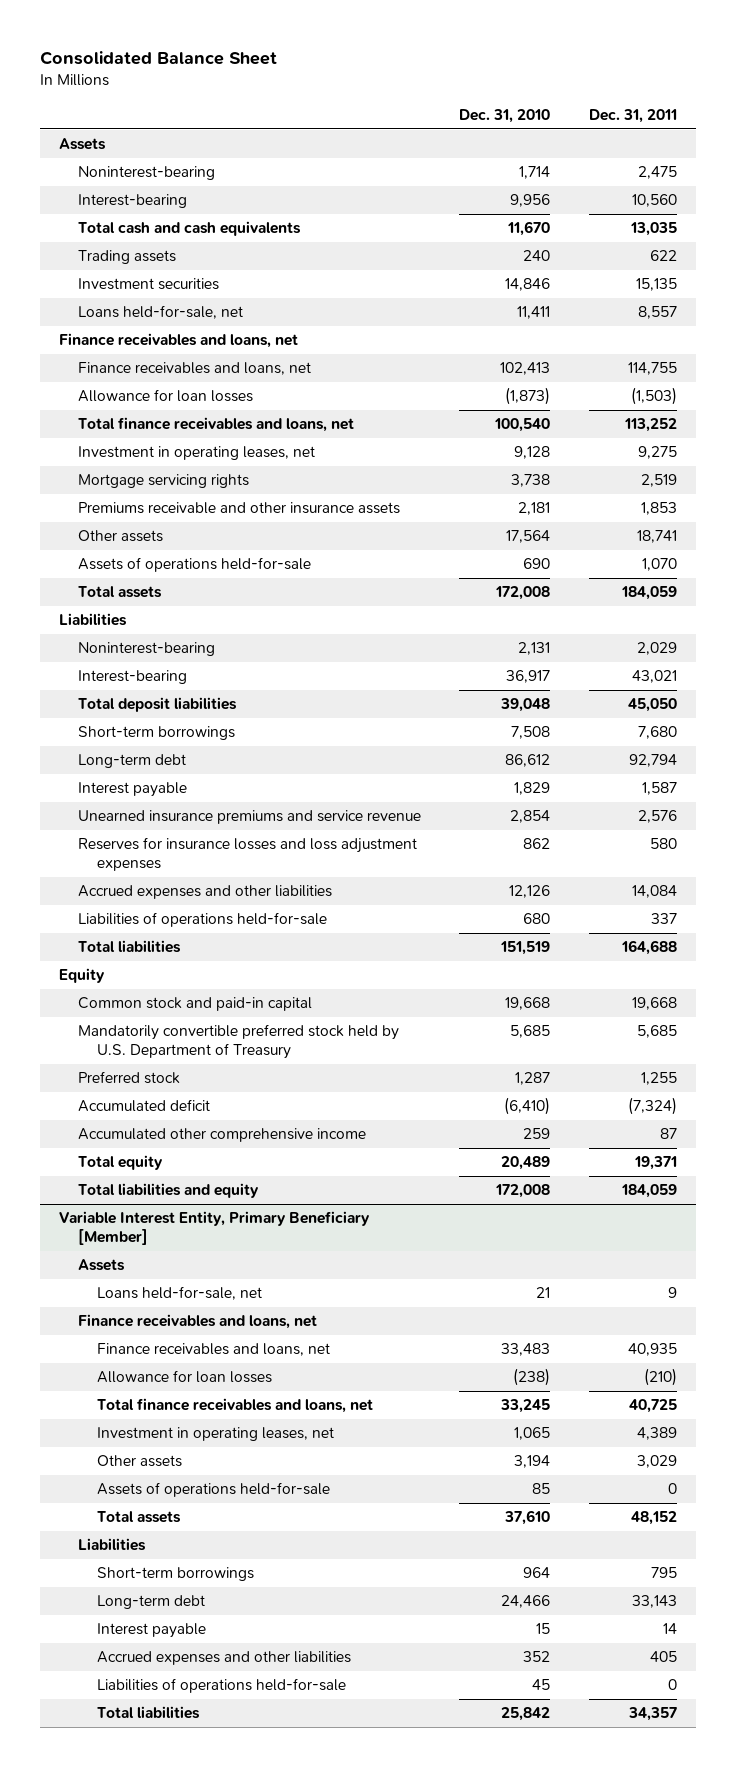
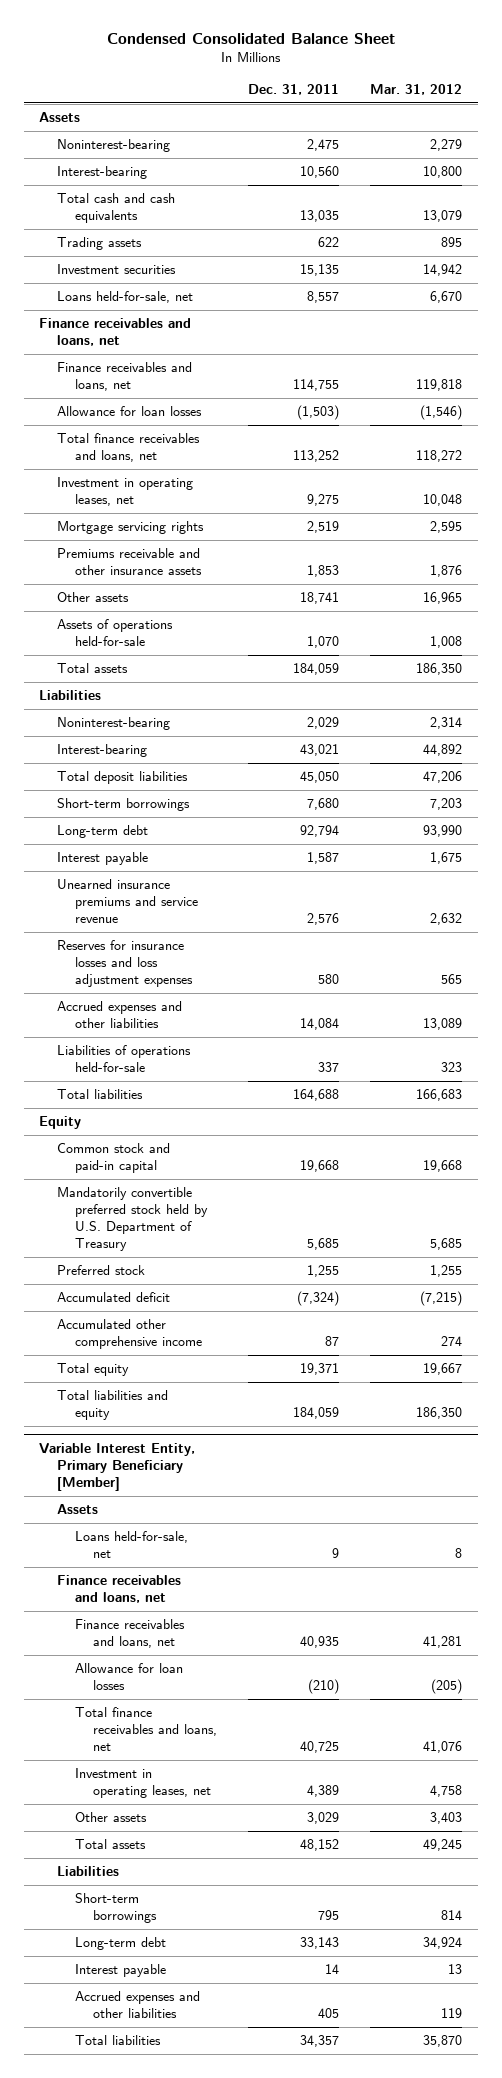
- Consolidated Balance Sheet
+ Condensed Consolidated Balance Sheet
- | Dec. 31, 2010 | Dec. 31, 2011
+ | Dec. 31, 2011 | Mar. 31, 2012
@ Variable Interest Entity, Primary Beneficiary [Member]
- Assets of operations held-for-sale | 85 | 0
- Liabilities of operations held-for-sale | 45 | 0

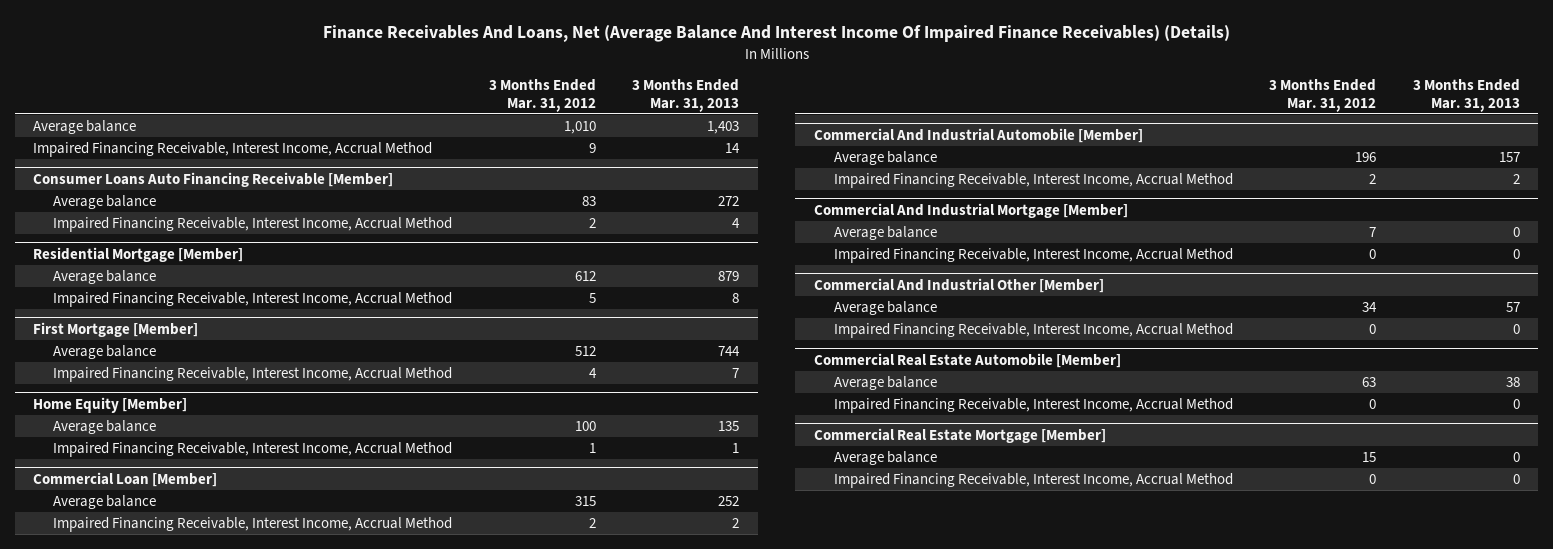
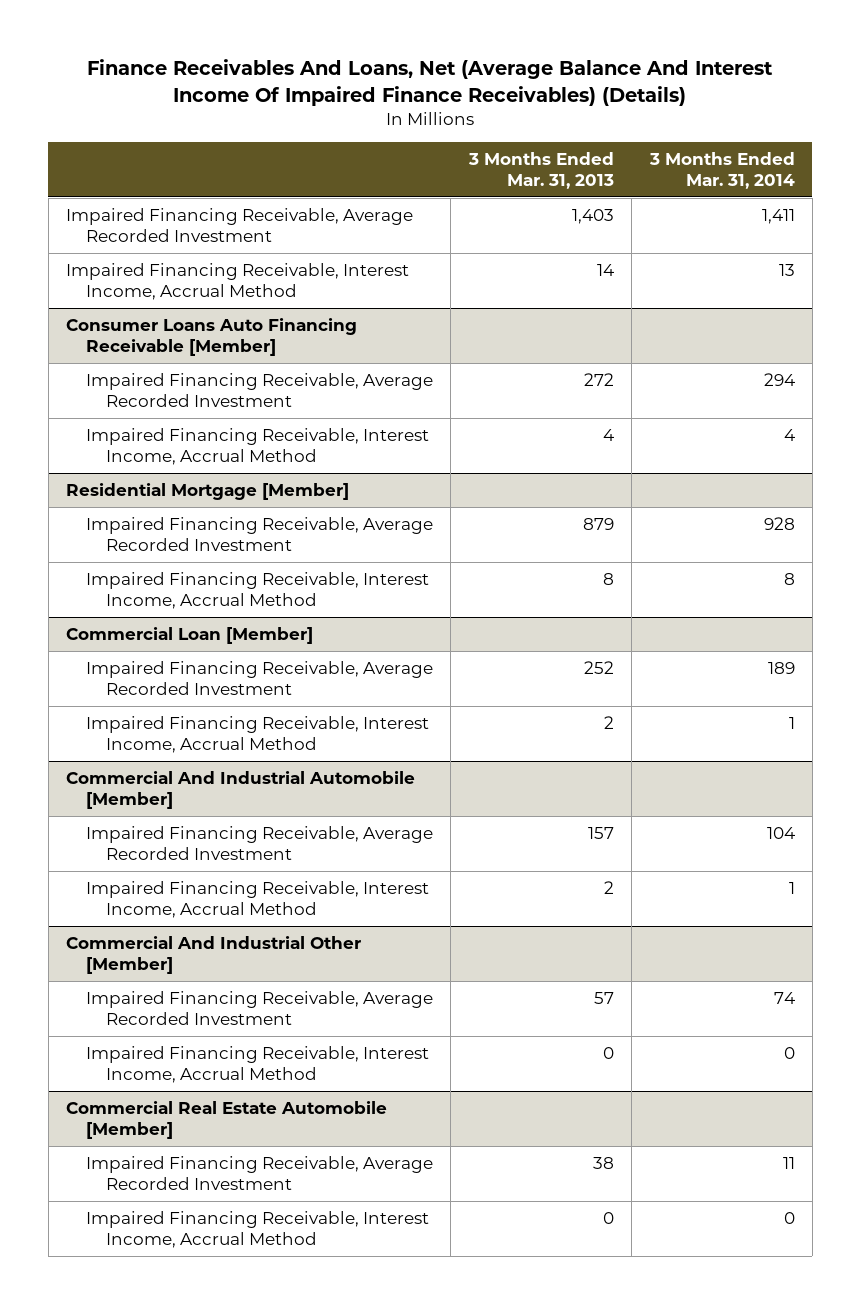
- | 3 Months Ended Mar. 31, 2012 | 3 Months Ended Mar. 31, 2013
+ | 3 Months Ended Mar. 31, 2013 | 3 Months Ended Mar. 31, 2014
- Average balance | 1,010 | 1,403
+ Impaired Financing Receivable, Average Recorded Investment | 1,403 | 1,411
@ Consumer Loans Auto Financing Receivable [Member]
- Average balance | 83 | 272
+ Impaired Financing Receivable, Average Recorded Investment | 272 | 294
@ Residential Mortgage [Member]
- Average balance | 612 | 879
+ Impaired Financing Receivable, Average Recorded Investment | 879 | 928
- First Mortgage [Member]
- Average balance | 512 | 744
- Impaired Financing Receivable, Interest Income, Accrual Method | 4 | 7
- Home Equity [Member]
- Average balance | 100 | 135
- Impaired Financing Receivable, Interest Income, Accrual Method | 1 | 1
@ Commercial Loan [Member]
- Average balance | 315 | 252
+ Impaired Financing Receivable, Average Recorded Investment | 252 | 189
@ Commercial And Industrial Automobile [Member]
- Average balance | 196 | 157
+ Impaired Financing Receivable, Average Recorded Investment | 157 | 104
- Commercial And Industrial Mortgage [Member]
- Average balance | 7 | 0
- Impaired Financing Receivable, Interest Income, Accrual Method | 0 | 0
@ Commercial And Industrial Other [Member]
- Average balance | 34 | 57
+ Impaired Financing Receivable, Average Recorded Investment | 57 | 74
@ Commercial Real Estate Automobile [Member]
- Average balance | 63 | 38
- Impaired Financing Receivable, Interest Income, Accrual Method | 0 | 0
- Commercial Real Estate Mortgage [Member]
- Average balance | 15 | 0
@ Commercial Real Estate Automobile [Member]
+ Impaired Financing Receivable, Average Recorded Investment | 38 | 11

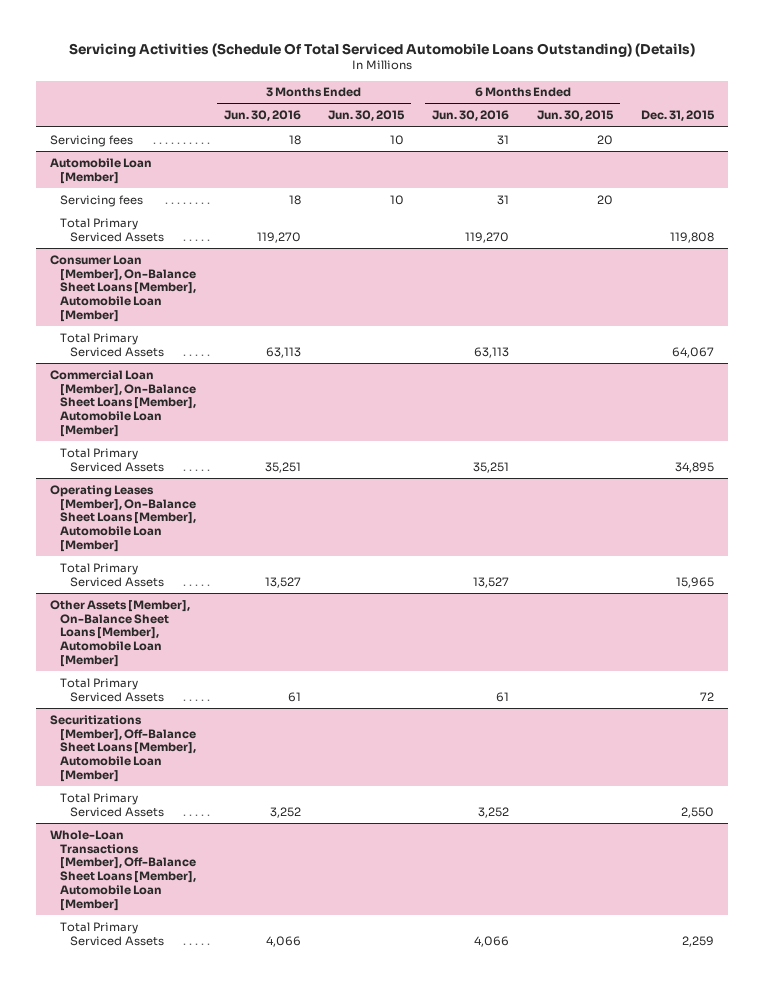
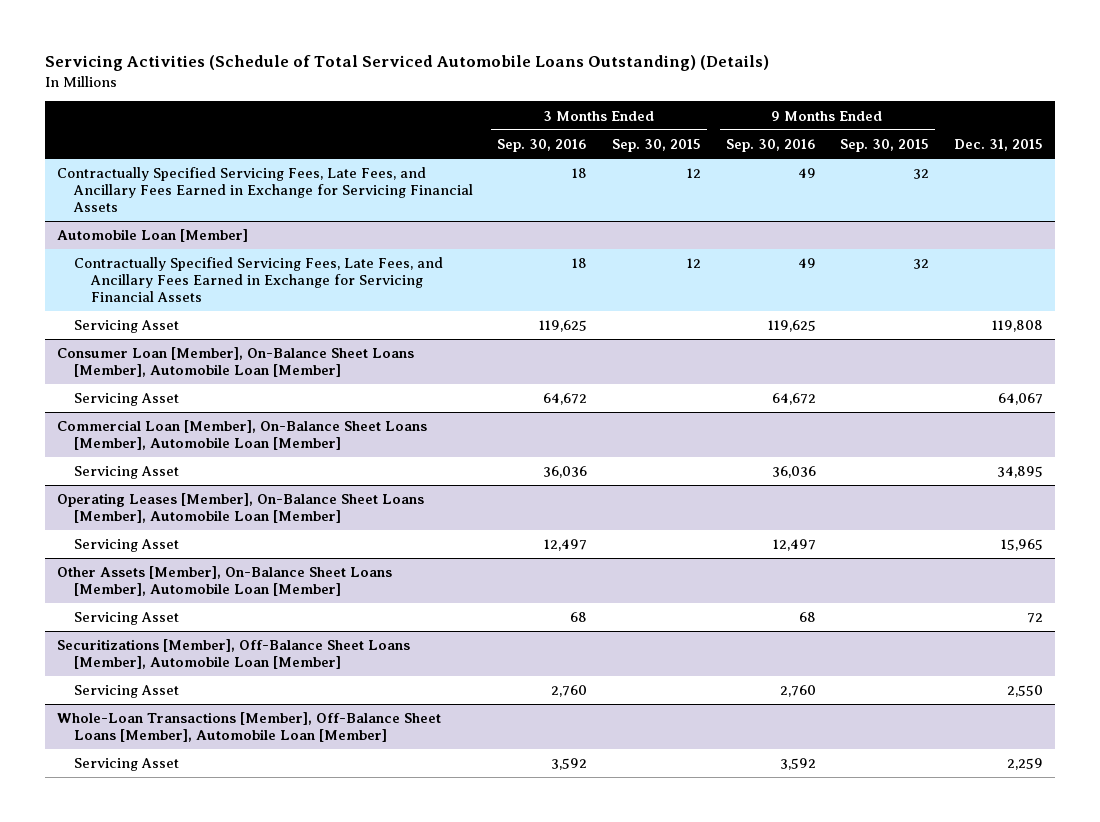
- Servicing Activities (Schedule Of Total Serviced Automobile Loans Outstanding) (Details)
+ Servicing Activities (Schedule of Total Serviced Automobile Loans Outstanding) (Details)
- | 3 Months Ended Jun. 30, 2016 | 3 Months Ended Jun. 30, 2015 | 6 Months Ended Jun. 30, 2016 | 6 Months Ended Jun. 30, 2015 | Dec. 31, 2015
+ | 3 Months Ended Sep. 30, 2016 | 3 Months Ended Sep. 30, 2015 | 9 Months Ended Sep. 30, 2016 | 9 Months Ended Sep. 30, 2015 | Dec. 31, 2015
- Servicing fees | 18 | 10 | 31 | 20 |
+ Contractually Specified Servicing Fees, Late Fees, and Ancillary Fees Earned in Exchange for Servicing Financial Assets | 18 | 12 | 49 | 32 |
@ Automobile Loan [Member]
- Servicing fees | 18 | 10 | 31 | 20 |
- Total Primary Serviced Assets | 119,270 | | 119,270 | | 119,808
+ Contractually Specified Servicing Fees, Late Fees, and Ancillary Fees Earned in Exchange for Servicing Financial Assets | 18 | 12 | 49 | 32 |
+ Servicing Asset | 119,625 | | 119,625 | | 119,808
@ Consumer Loan [Member], On-Balance Sheet Loans [Member], Automobile Loan [Member]
- Total Primary Serviced Assets | 63,113 | | 63,113 | | 64,067
+ Servicing Asset | 64,672 | | 64,672 | | 64,067
@ Commercial Loan [Member], On-Balance Sheet Loans [Member], Automobile Loan [Member]
- Total Primary Serviced Assets | 35,251 | | 35,251 | | 34,895
+ Servicing Asset | 36,036 | | 36,036 | | 34,895
@ Operating Leases [Member], On-Balance Sheet Loans [Member], Automobile Loan [Member]
- Total Primary Serviced Assets | 13,527 | | 13,527 | | 15,965
+ Servicing Asset | 12,497 | | 12,497 | | 15,965
@ Other Assets [Member], On-Balance Sheet Loans [Member], Automobile Loan [Member]
- Total Primary Serviced Assets | 61 | | 61 | | 72
+ Servicing Asset | 68 | | 68 | | 72
@ Securitizations [Member], Off-Balance Sheet Loans [Member], Automobile Loan [Member]
- Total Primary Serviced Assets | 3,252 | | 3,252 | | 2,550
+ Servicing Asset | 2,760 | | 2,760 | | 2,550
@ Whole-Loan Transactions [Member], Off-Balance Sheet Loans [Member], Automobile Loan [Member]
- Total Primary Serviced Assets | 4,066 | | 4,066 | | 2,259
+ Servicing Asset | 3,592 | | 3,592 | | 2,259

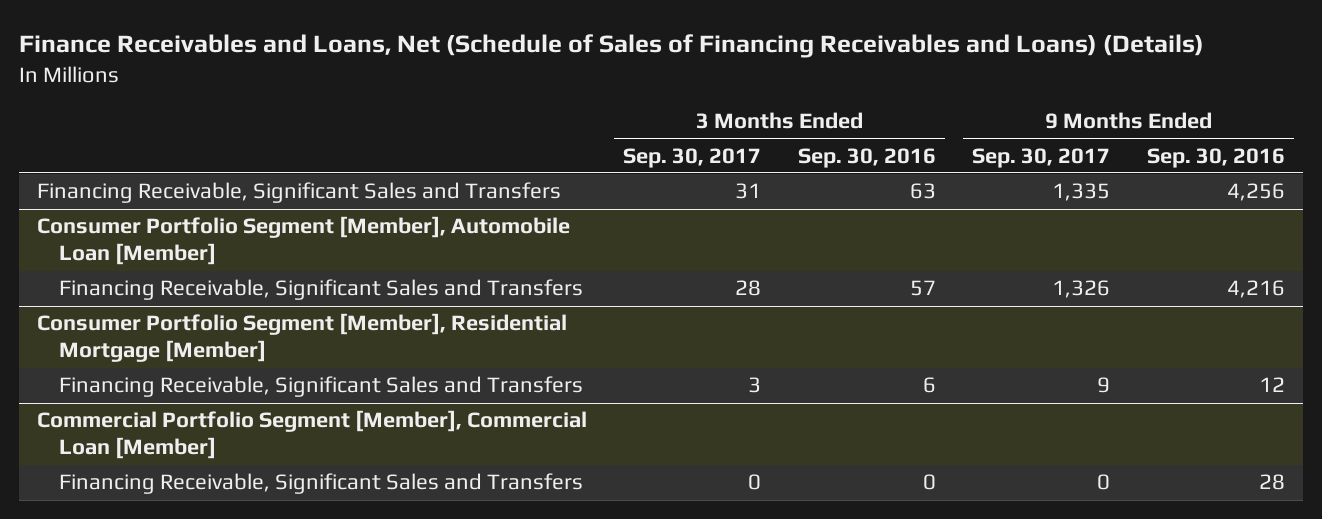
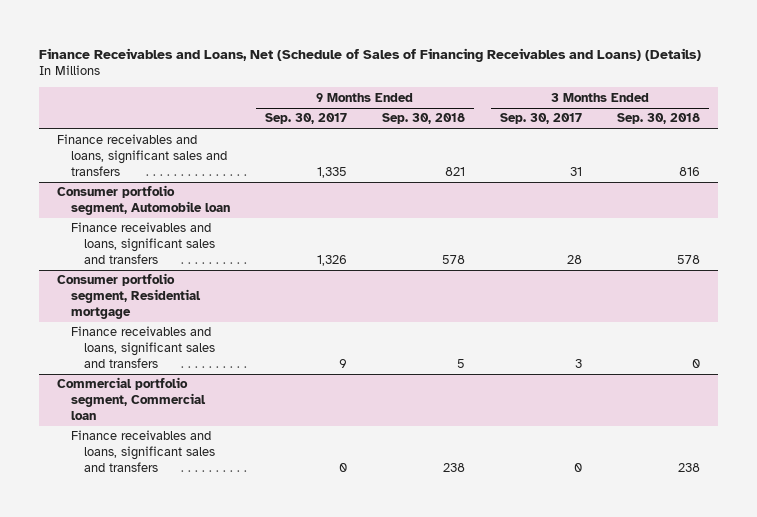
- | 3 Months Ended Sep. 30, 2017 | 3 Months Ended Sep. 30, 2016 | 9 Months Ended Sep. 30, 2017 | 9 Months Ended Sep. 30, 2016
+ | 9 Months Ended Sep. 30, 2017 | 9 Months Ended Sep. 30, 2018 | 3 Months Ended Sep. 30, 2017 | 3 Months Ended Sep. 30, 2018
- Financing Receivable, Significant Sales and Transfers | 31 | 63 | 1,335 | 4,256
- Consumer Portfolio Segment [Member], Automobile Loan [Member]
- Financing Receivable, Significant Sales and Transfers | 28 | 57 | 1,326 | 4,216
- Consumer Portfolio Segment [Member], Residential Mortgage [Member]
- Financing Receivable, Significant Sales and Transfers | 3 | 6 | 9 | 12
- Commercial Portfolio Segment [Member], Commercial Loan [Member]
- Financing Receivable, Significant Sales and Transfers | 0 | 0 | 0 | 28
+ Finance receivables and loans, significant sales and transfers | 1,335 | 821 | 31 | 816
+ Consumer portfolio segment, Automobile loan
+ Finance receivables and loans, significant sales and transfers | 1,326 | 578 | 28 | 578
+ Consumer portfolio segment, Residential mortgage
+ Finance receivables and loans, significant sales and transfers | 9 | 5 | 3 | 0
+ Commercial portfolio segment, Commercial loan
+ Finance receivables and loans, significant sales and transfers | 0 | 238 | 0 | 238

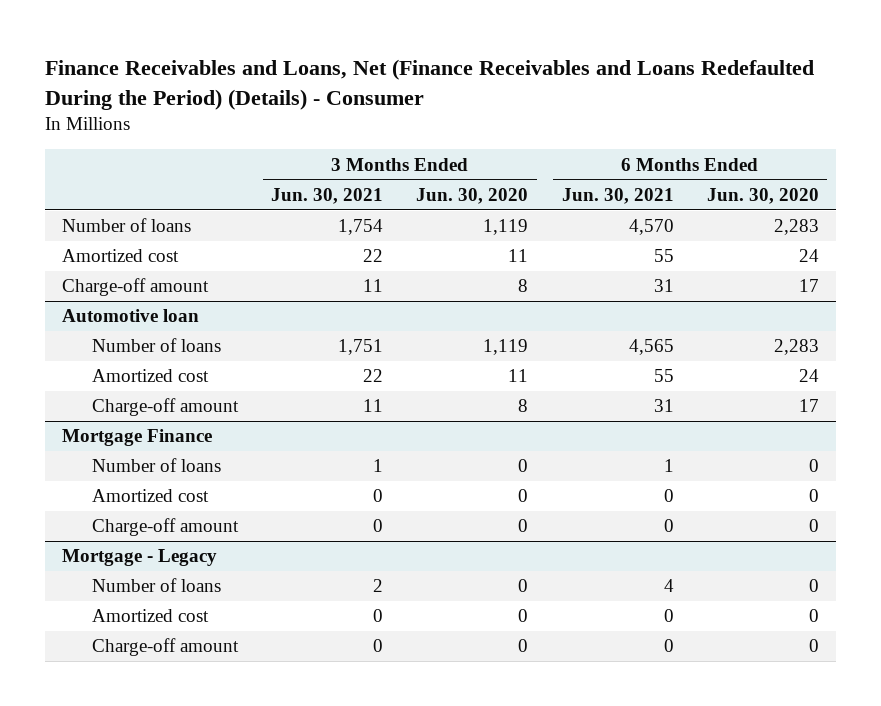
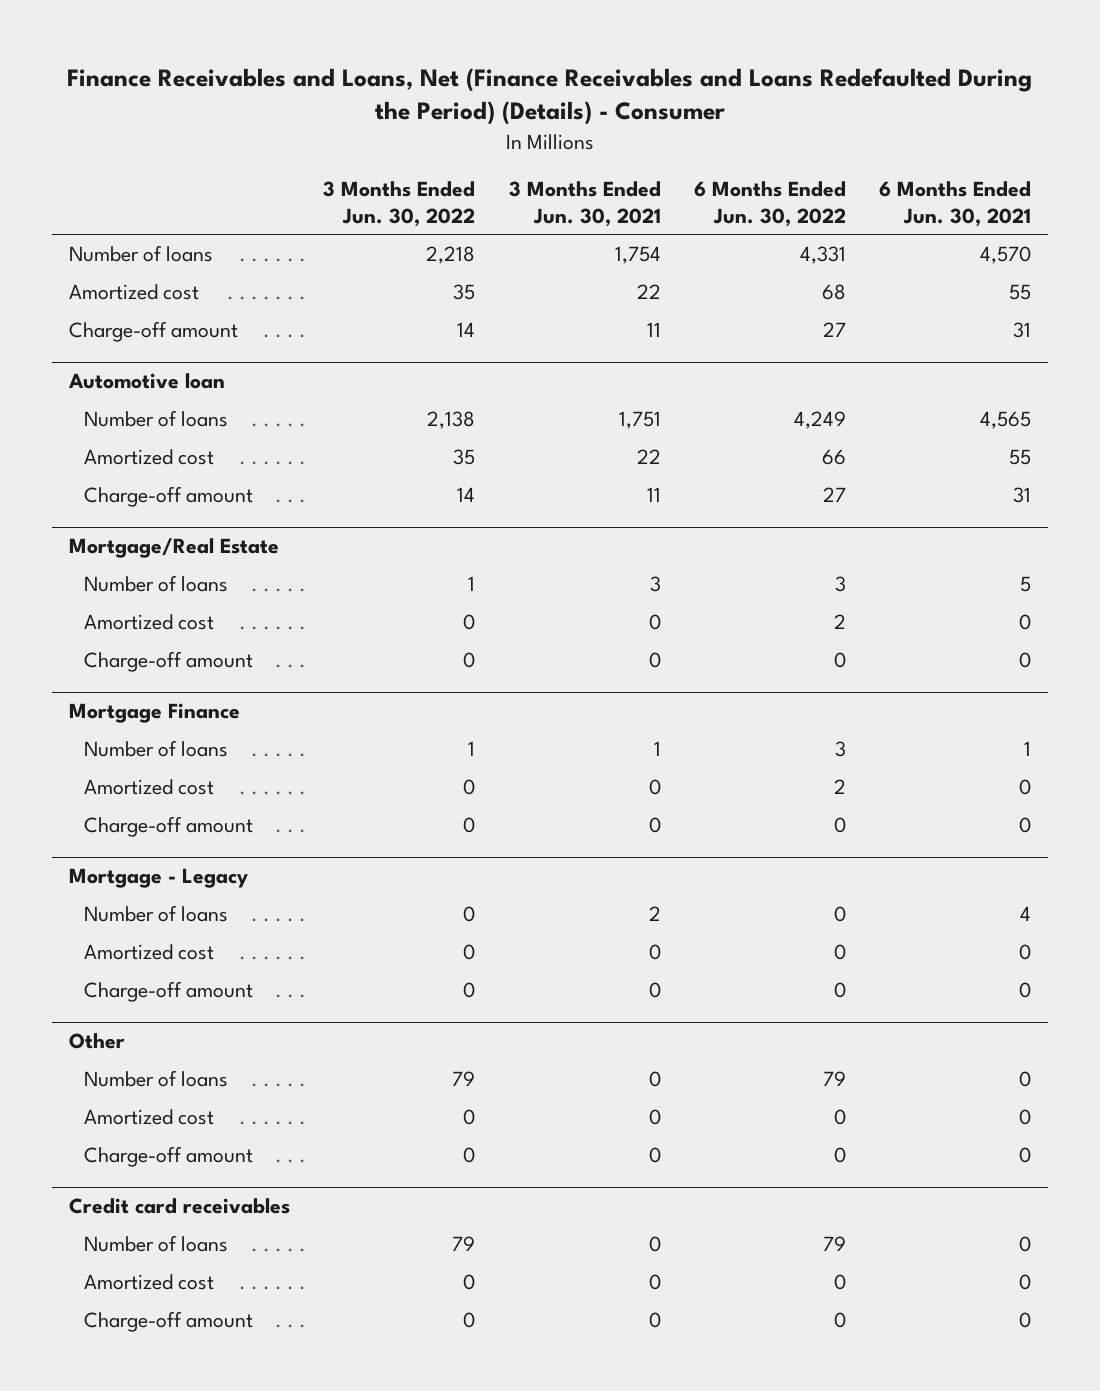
- | 3 Months Ended Jun. 30, 2021 | 3 Months Ended Jun. 30, 2020 | 6 Months Ended Jun. 30, 2021 | 6 Months Ended Jun. 30, 2020
+ | 3 Months Ended Jun. 30, 2022 | 3 Months Ended Jun. 30, 2021 | 6 Months Ended Jun. 30, 2022 | 6 Months Ended Jun. 30, 2021
+ Mortgage/Real Estate
+ Number of loans | 1 | 3 | 3 | 5
+ Amortized cost | 0 | 0 | 2 | 0
+ Charge-off amount | 0 | 0 | 0 | 0
+ Other
+ Number of loans | 79 | 0 | 79 | 0
+ Amortized cost | 0 | 0 | 0 | 0
+ Charge-off amount | 0 | 0 | 0 | 0
+ Credit card receivables
+ Number of loans | 79 | 0 | 79 | 0
+ Amortized cost | 0 | 0 | 0 | 0
+ Charge-off amount | 0 | 0 | 0 | 0

